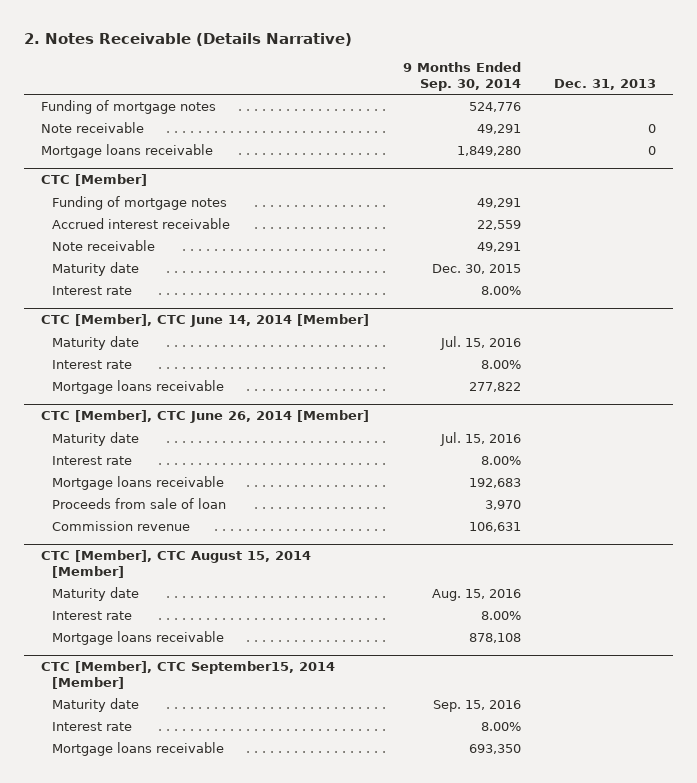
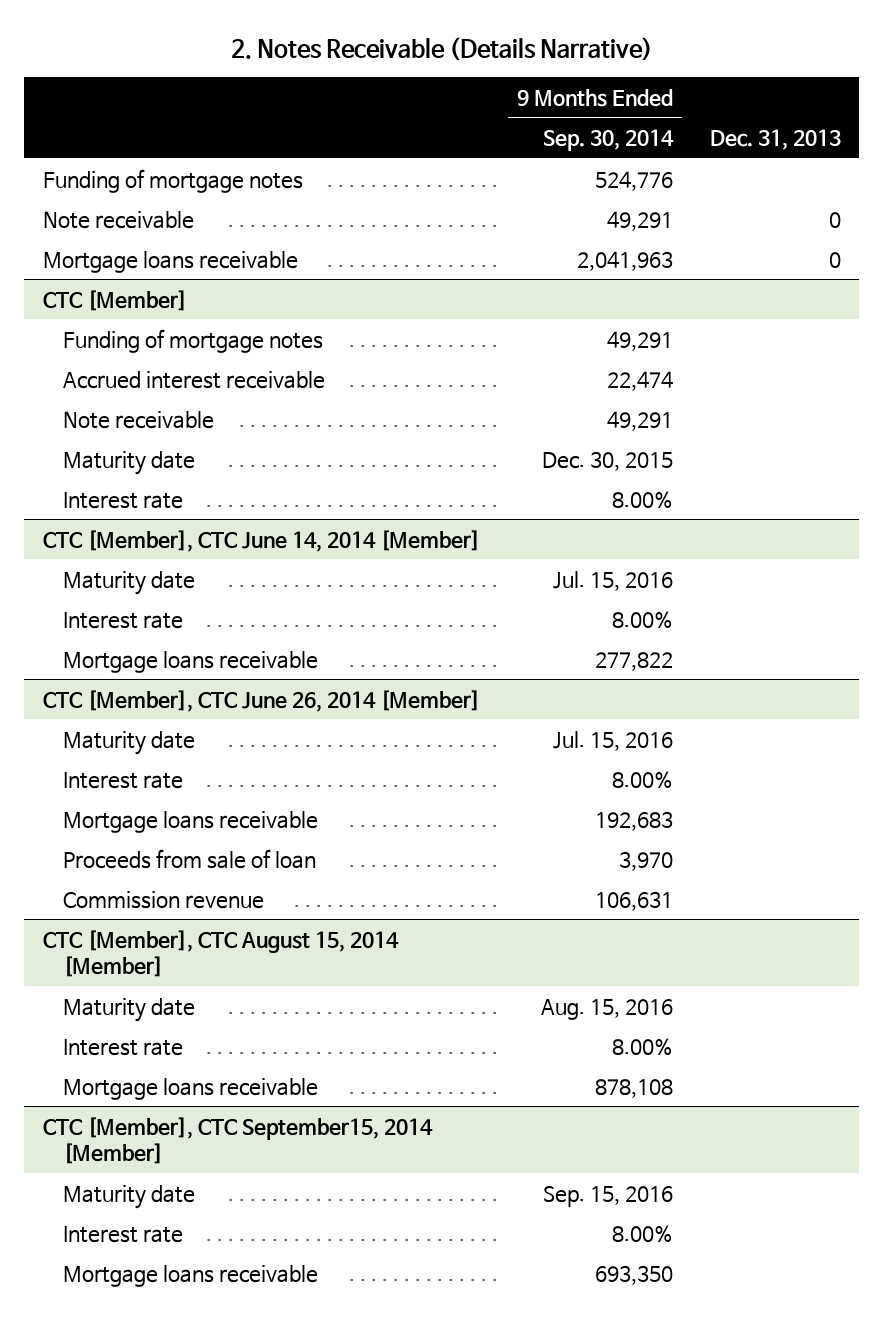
- Mortgage loans receivable | 1,849,280 | 0
+ Mortgage loans receivable | 2,041,963 | 0
@ CTC [Member]
- Accrued interest receivable | 22,559 |
+ Accrued interest receivable | 22,474 |

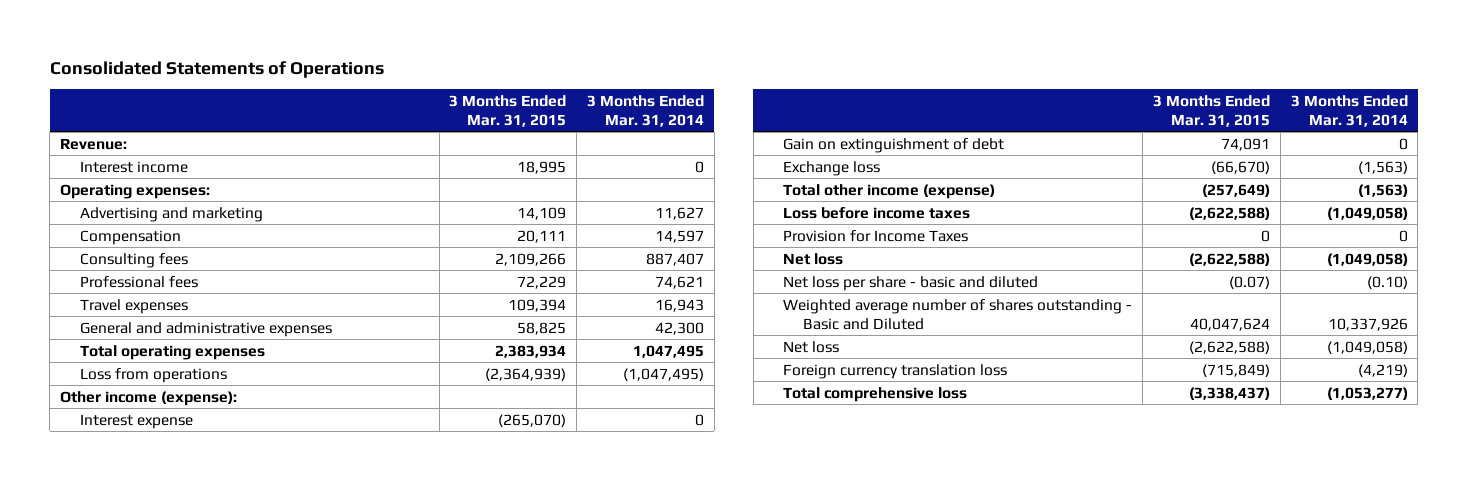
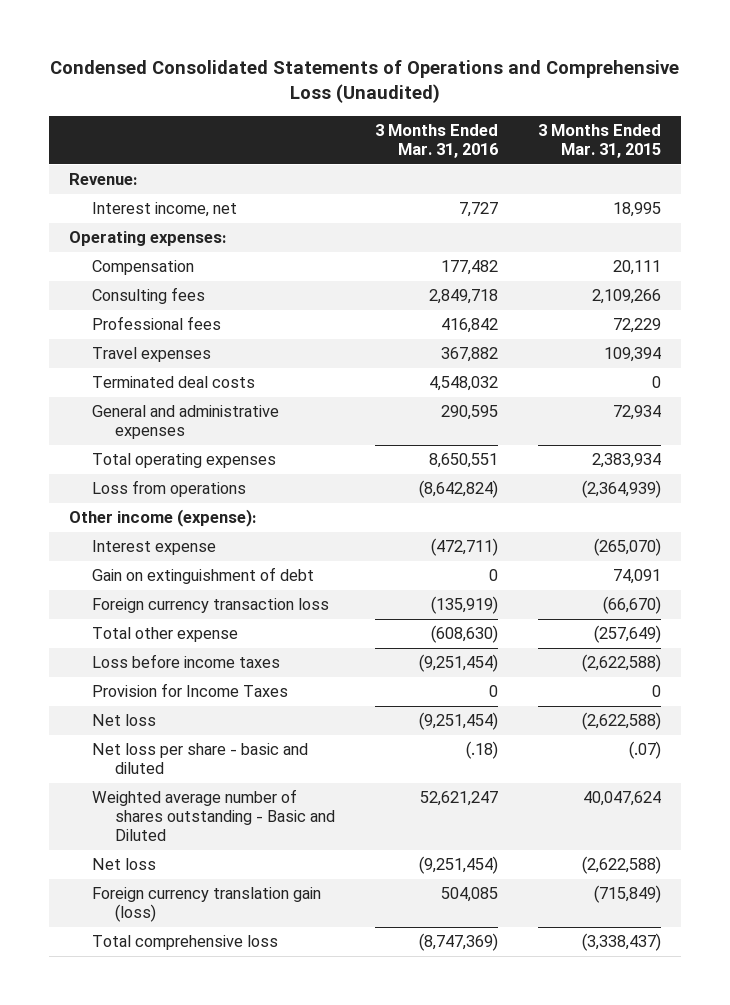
- Consolidated Statements of Operations
+ Condensed Consolidated Statements of Operations and Comprehensive Loss (Unaudited)
- | 3 Months Ended Mar. 31, 2015 | 3 Months Ended Mar. 31, 2014
+ | 3 Months Ended Mar. 31, 2016 | 3 Months Ended Mar. 31, 2015
- Interest income | 18,995 | 0
+ Interest income, net | 7,727 | 18,995
- Advertising and marketing | 14,109 | 11,627
- General and administrative expenses | 58,825 | 42,300
+ Terminated deal costs | 4,548,032 | 0
+ General and administrative expenses | 290,595 | 72,934
- Exchange loss | (66,670) | (1,563)
- Total other income (expense) | (257,649) | (1,563)
+ Foreign currency transaction loss | (135,919) | (66,670)
+ Total other expense | (608,630) | (257,649)
- Net loss per share - basic and diluted | (0.07) | (0.10)
+ Net loss per share - basic and diluted | (.18) | (.07)
- Foreign currency translation loss | (715,849) | (4,219)
+ Foreign currency translation gain (loss) | 504,085 | (715,849)

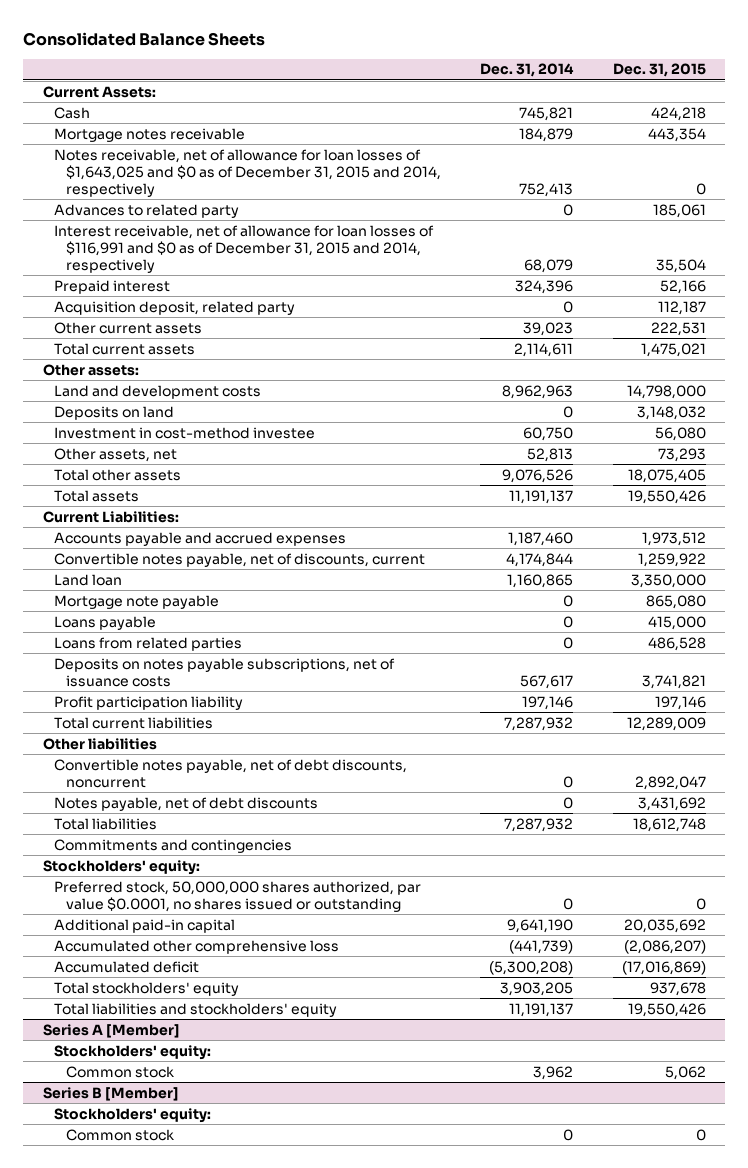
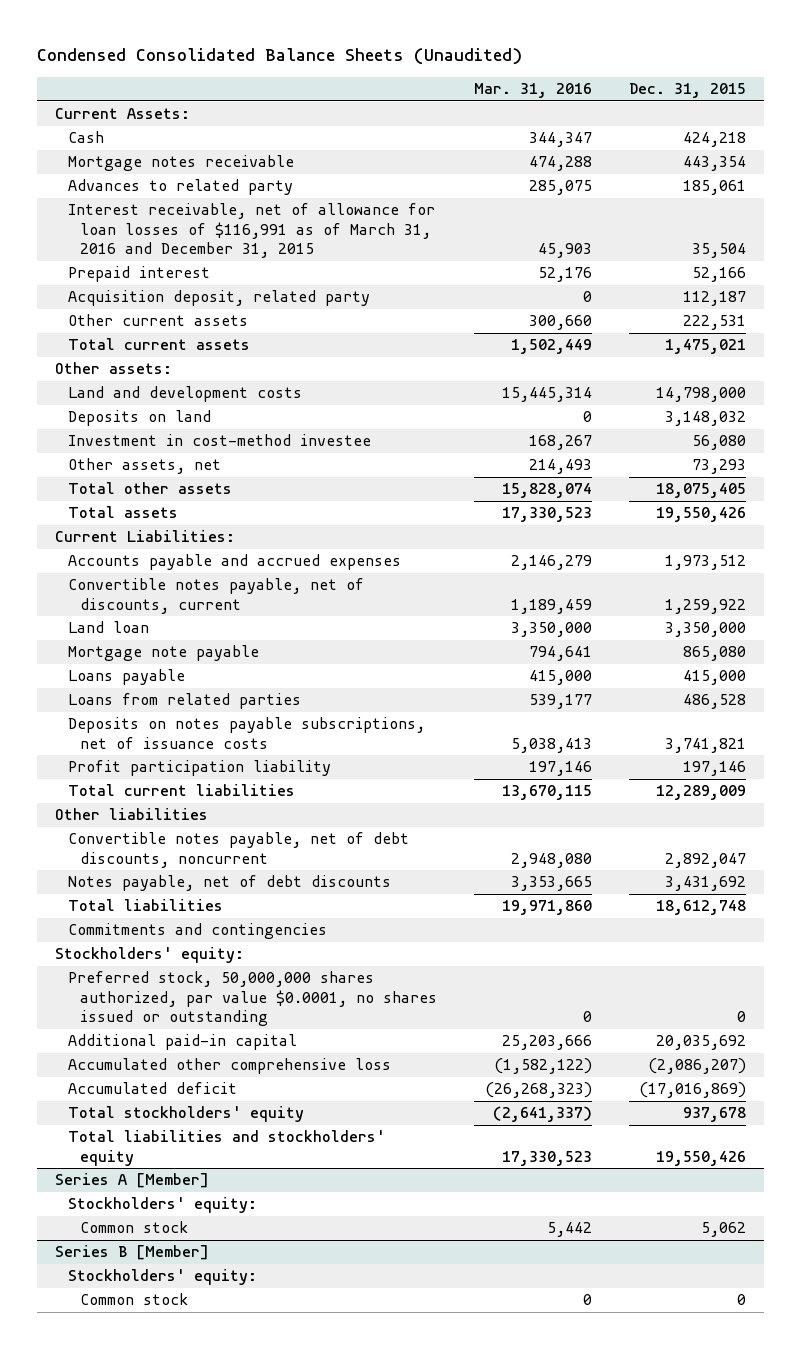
- Consolidated Balance Sheets
+ Condensed Consolidated Balance Sheets (Unaudited)
- | Dec. 31, 2014 | Dec. 31, 2015
+ | Mar. 31, 2016 | Dec. 31, 2015
- Notes receivable, net of allowance for loan losses of $1,643,025 and $0 as of December 31, 2015 and 2014, respectively | 752,413 | 0
- Interest receivable, net of allowance for loan losses of $116,991 and $0 as of December 31, 2015 and 2014, respectively | 68,079 | 35,504
+ Interest receivable, net of allowance for loan losses of $116,991 as of March 31, 2016 and December 31, 2015 | 45,903 | 35,504

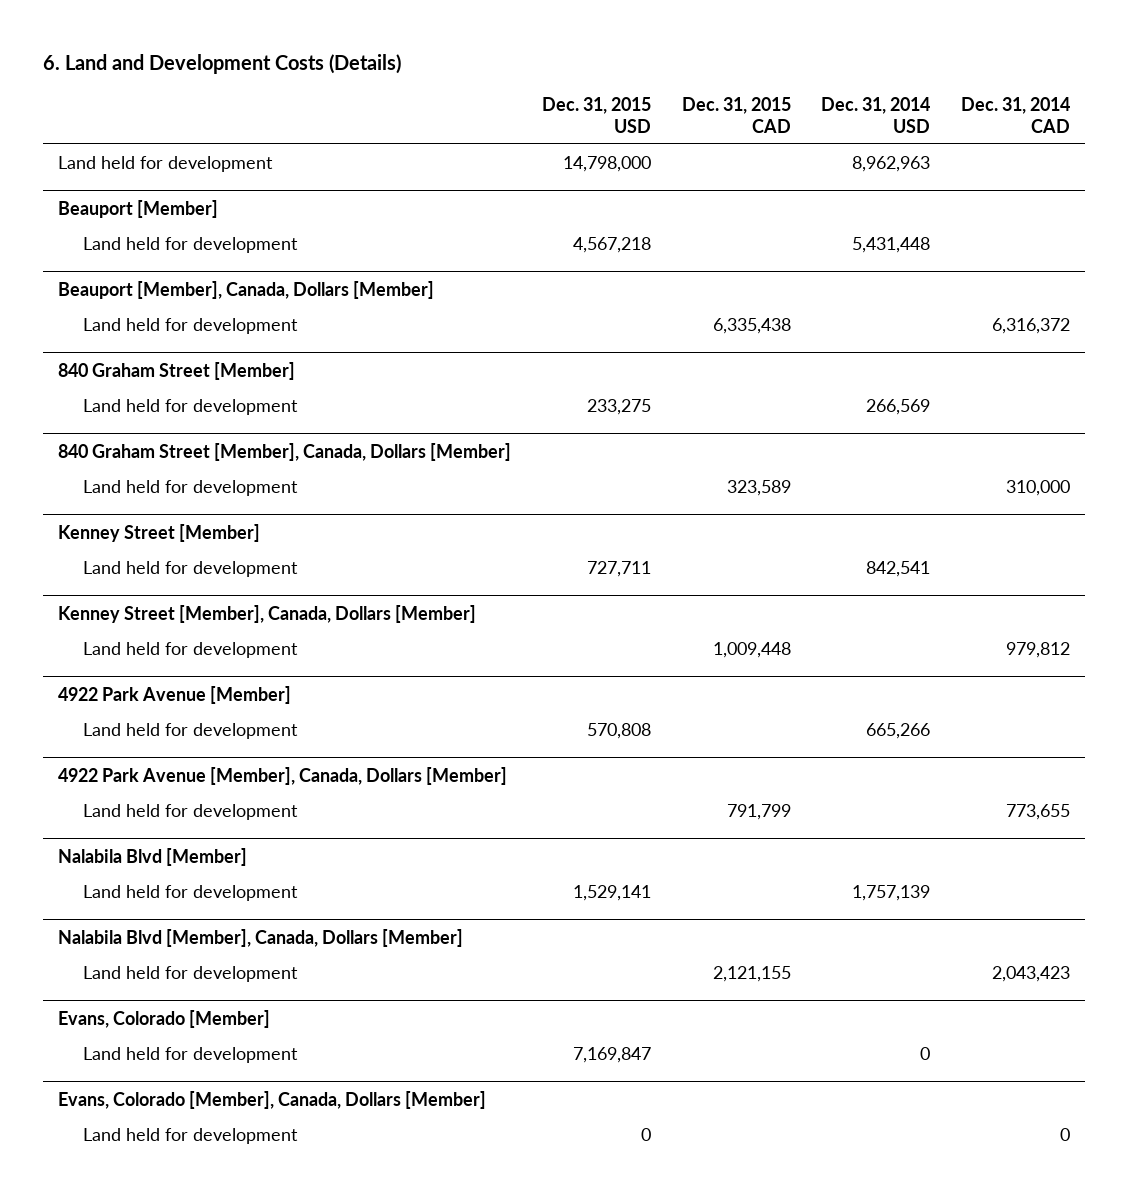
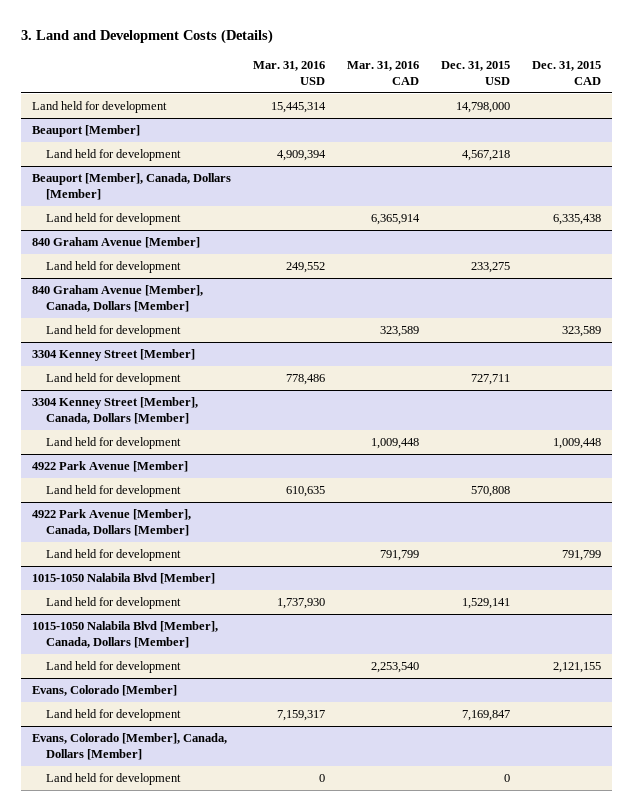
- 6. Land and Development Costs (Details)
+ 3. Land and Development Costs (Details)
- | Dec. 31, 2015 USD | Dec. 31, 2015 CAD | Dec. 31, 2014 USD | Dec. 31, 2014 CAD
+ | Mar. 31, 2016 USD | Mar. 31, 2016 CAD | Dec. 31, 2015 USD | Dec. 31, 2015 CAD
- 840 Graham Street [Member]
+ 840 Graham Avenue [Member]
- 840 Graham Street [Member], Canada, Dollars [Member]
+ 840 Graham Avenue [Member], Canada, Dollars [Member]
- Kenney Street [Member]
+ 3304 Kenney Street [Member]
- Kenney Street [Member], Canada, Dollars [Member]
+ 3304 Kenney Street [Member], Canada, Dollars [Member]
- Nalabila Blvd [Member]
+ 1015-1050 Nalabila Blvd [Member]
- Nalabila Blvd [Member], Canada, Dollars [Member]
+ 1015-1050 Nalabila Blvd [Member], Canada, Dollars [Member]

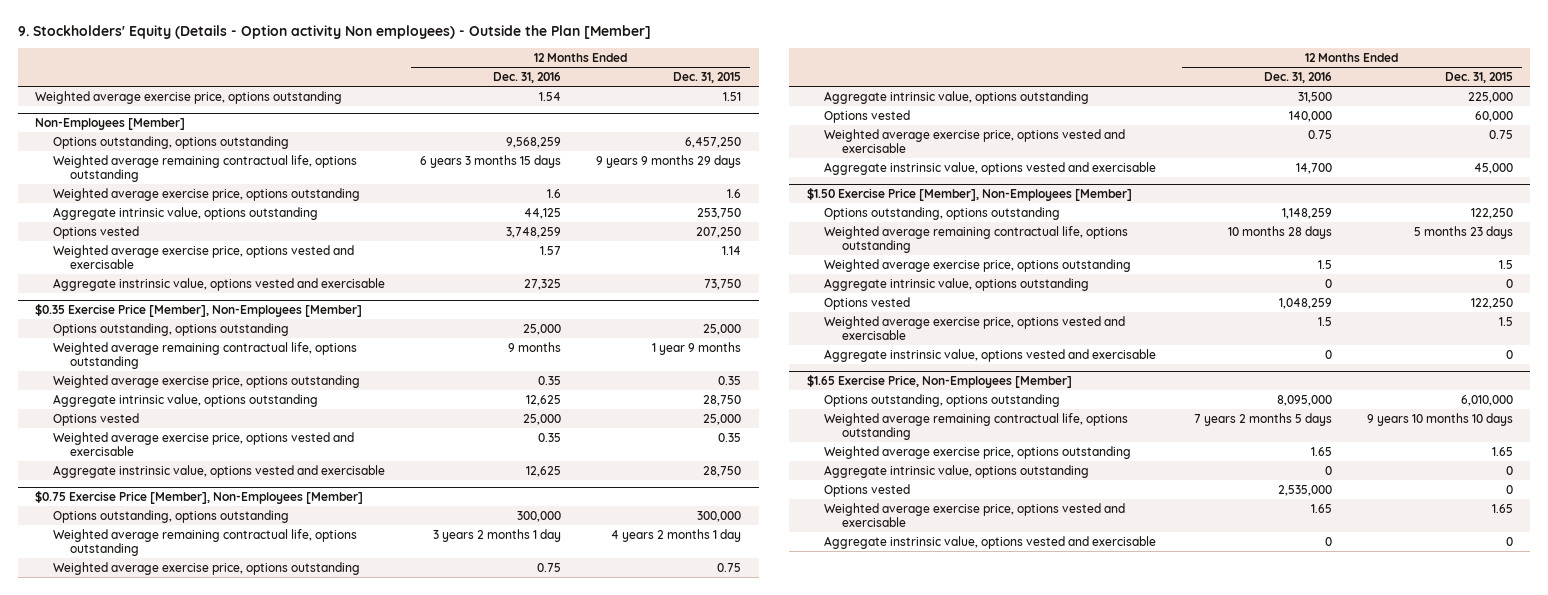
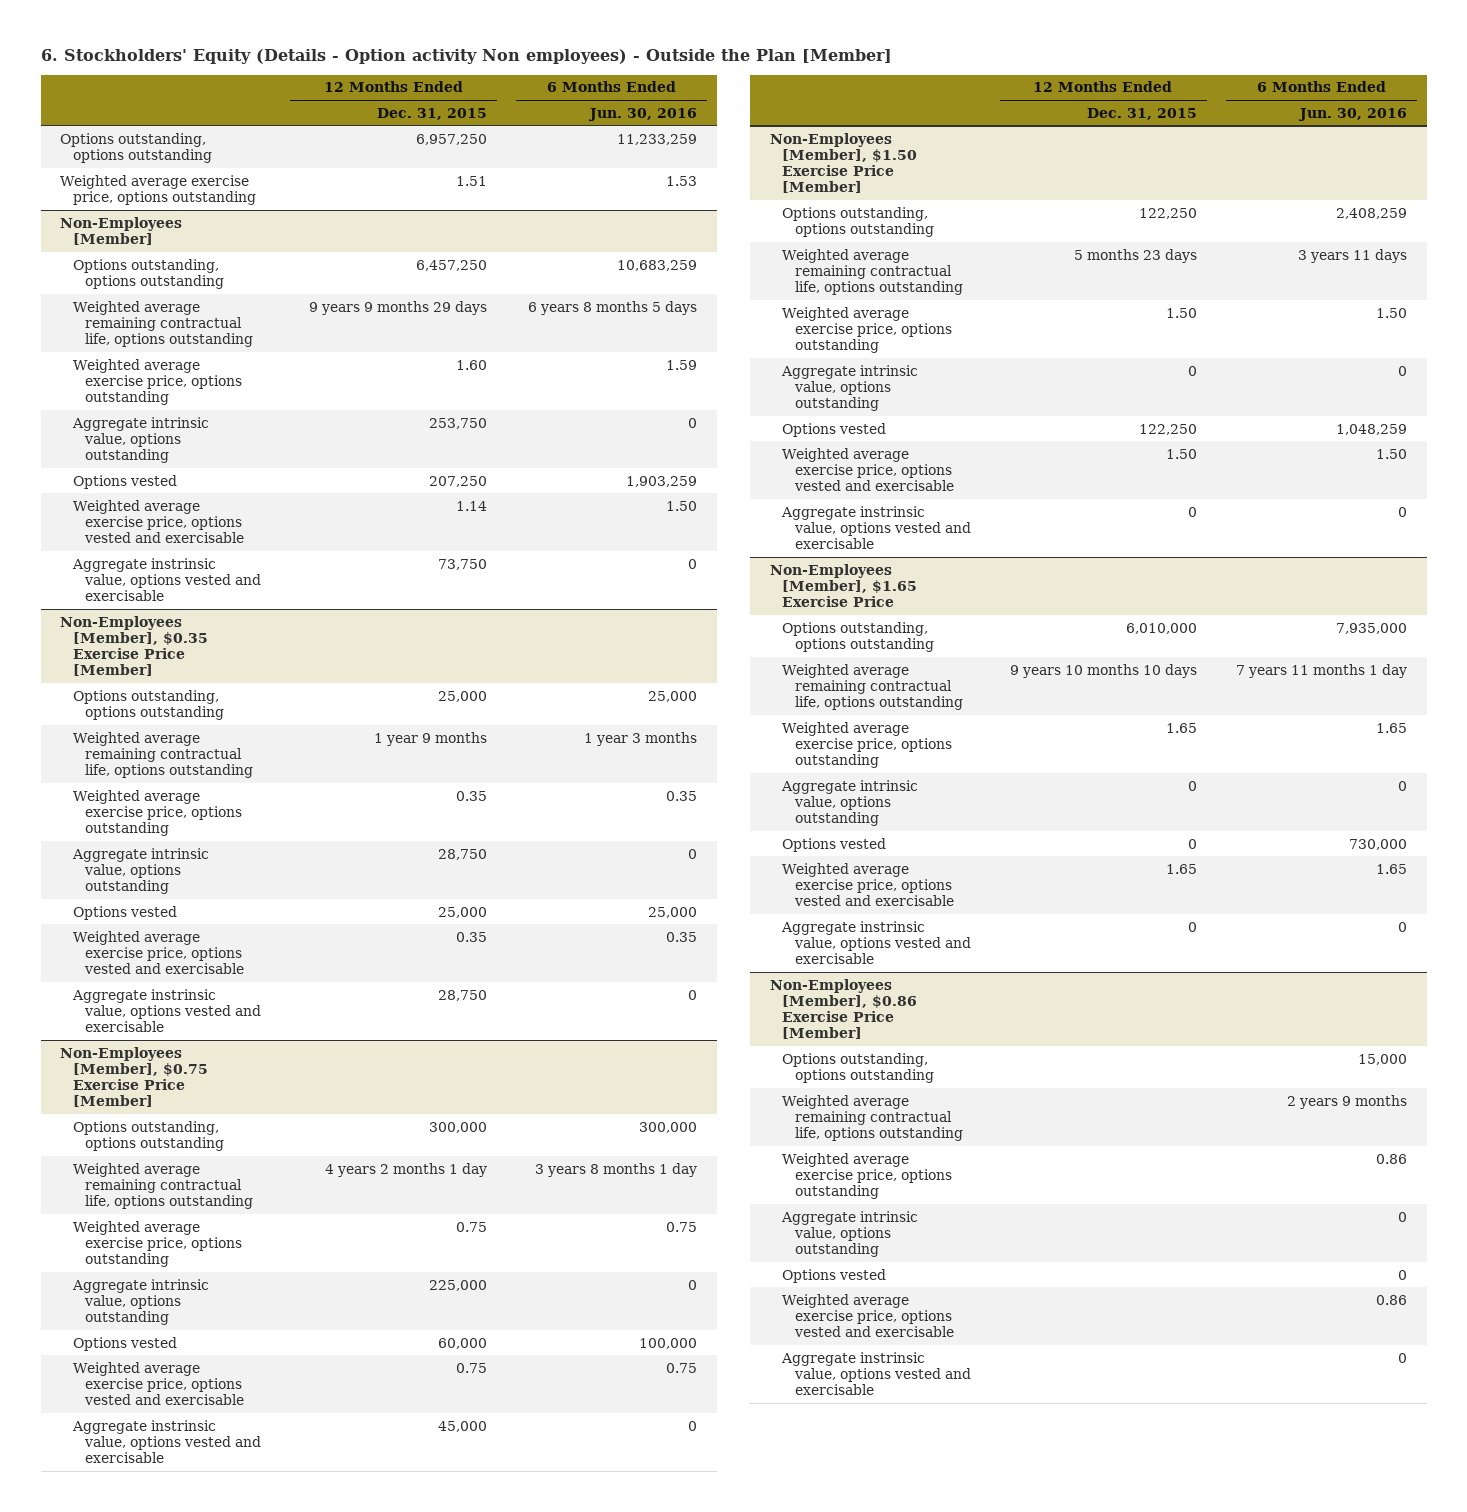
- 9. Stockholders' Equity (Details - Option activity Non employees) - Outside the Plan [Member]
+ 6. Stockholders' Equity (Details - Option activity Non employees) - Outside the Plan [Member]
- | 12 Months Ended Dec. 31, 2016 | 12 Months Ended Dec. 31, 2015
+ | 12 Months Ended Dec. 31, 2015 | 6 Months Ended Jun. 30, 2016
+ Options outstanding, options outstanding | 6,957,250 | 11,233,259
@ Non-Employees [Member]
- Weighted average exercise price, options outstanding | 1.6 | 1.6
+ Weighted average exercise price, options outstanding | 1.60 | 1.59
- $0.35 Exercise Price [Member], Non-Employees [Member]
+ Non-Employees [Member], $0.35 Exercise Price [Member]
- $0.75 Exercise Price [Member], Non-Employees [Member]
+ Non-Employees [Member], $0.75 Exercise Price [Member]
- $1.50 Exercise Price [Member], Non-Employees [Member]
+ Non-Employees [Member], $1.50 Exercise Price [Member]
- Weighted average exercise price, options outstanding | 1.5 | 1.5
+ Weighted average exercise price, options outstanding | 1.50 | 1.50
- Weighted average exercise price, options vested and exercisable | 1.5 | 1.5
+ Weighted average exercise price, options vested and exercisable | 1.50 | 1.50
- $1.65 Exercise Price, Non-Employees [Member]
+ Non-Employees [Member], $1.65 Exercise Price
+ Non-Employees [Member], $0.86 Exercise Price [Member]
+ Options outstanding, options outstanding | | 15,000
+ Weighted average remaining contractual life, options outstanding | | 2 years 9 months
+ Weighted average exercise price, options outstanding | | 0.86
+ Aggregate intrinsic value, options outstanding | | 0
+ Options vested | | 0
+ Weighted average exercise price, options vested and exercisable | | 0.86
+ Aggregate instrinsic value, options vested and exercisable | | 0

